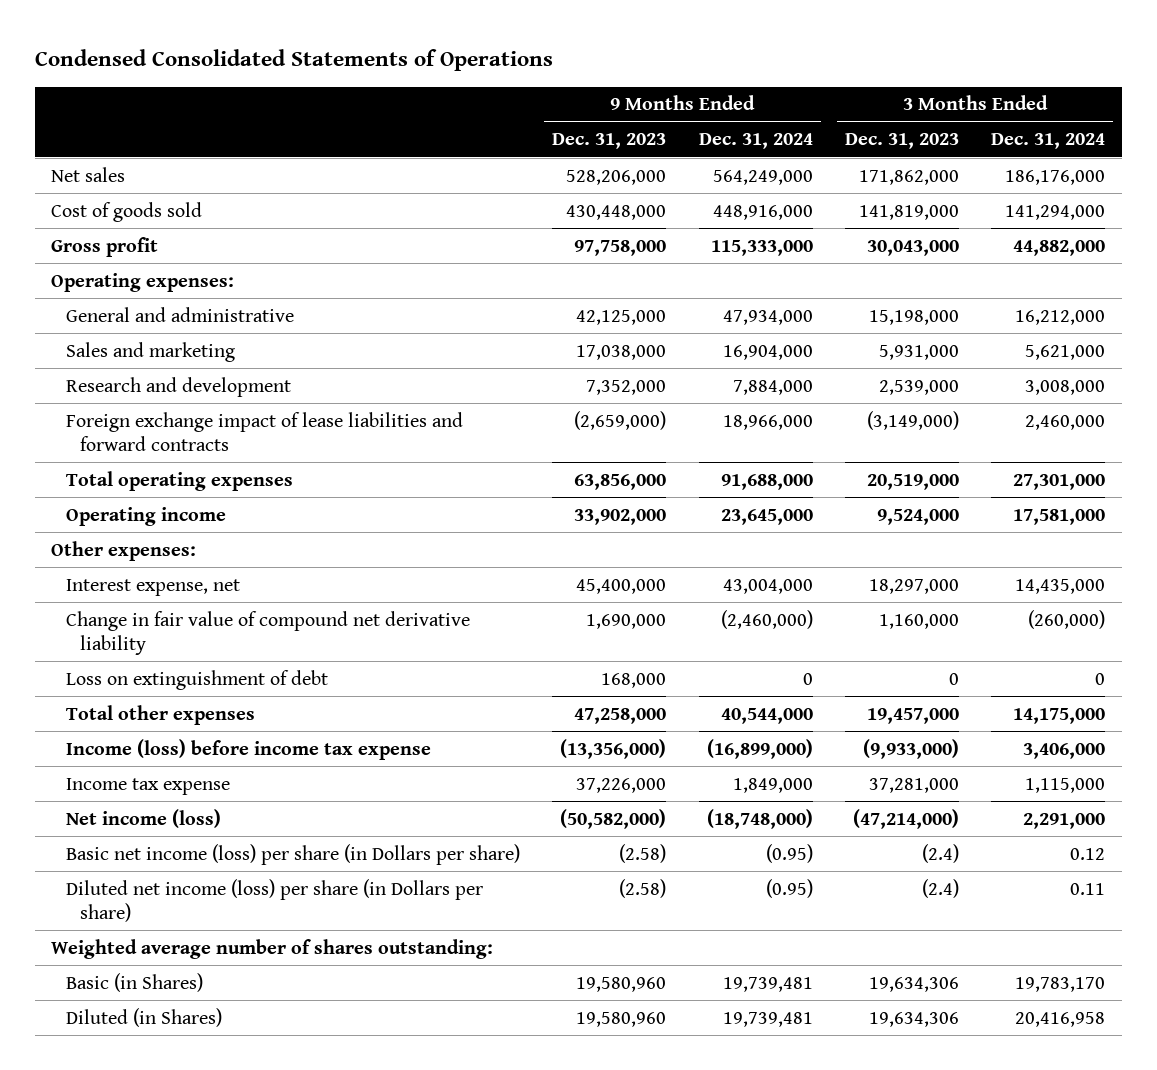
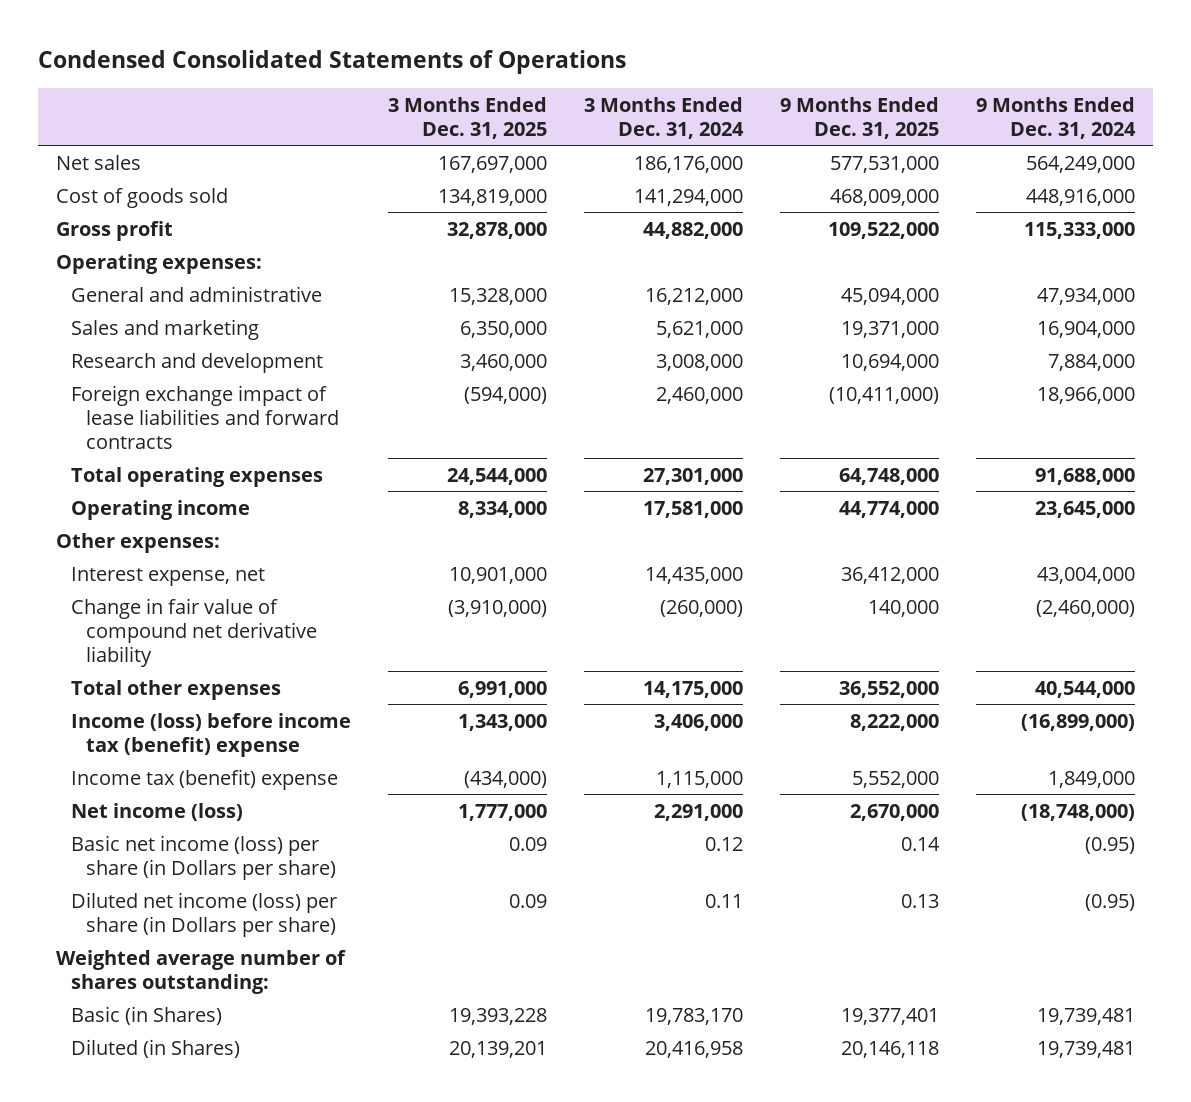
- | 9 Months Ended Dec. 31, 2023 | 9 Months Ended Dec. 31, 2024 | 3 Months Ended Dec. 31, 2023 | 3 Months Ended Dec. 31, 2024
+ | 3 Months Ended Dec. 31, 2025 | 3 Months Ended Dec. 31, 2024 | 9 Months Ended Dec. 31, 2025 | 9 Months Ended Dec. 31, 2024
- Loss on extinguishment of debt | 168,000 | 0 | 0 | 0
- Income (loss) before income tax expense | (13,356,000) | (16,899,000) | (9,933,000) | 3,406,000
- Income tax expense | 37,226,000 | 1,849,000 | 37,281,000 | 1,115,000
+ Income (loss) before income tax (benefit) expense | 1,343,000 | 3,406,000 | 8,222,000 | (16,899,000)
+ Income tax (benefit) expense | (434,000) | 1,115,000 | 5,552,000 | 1,849,000

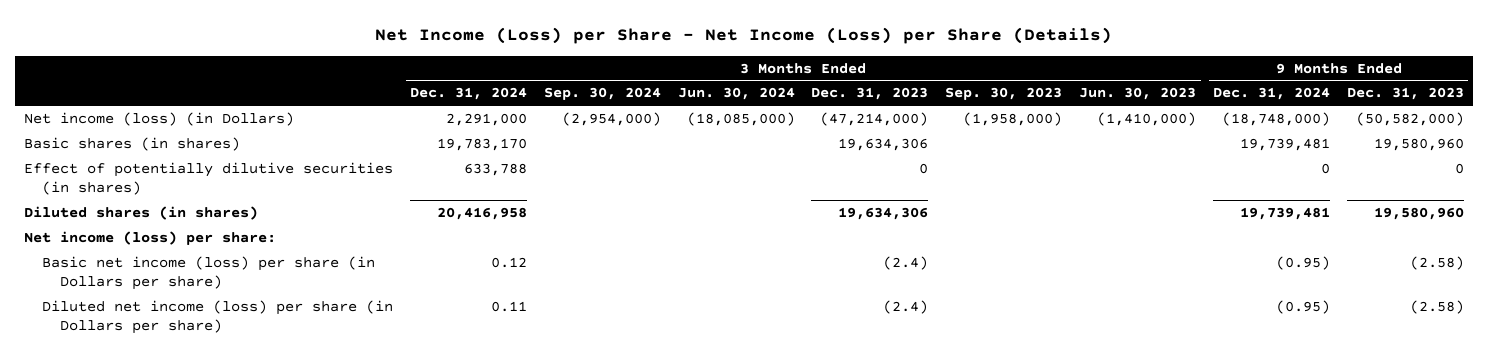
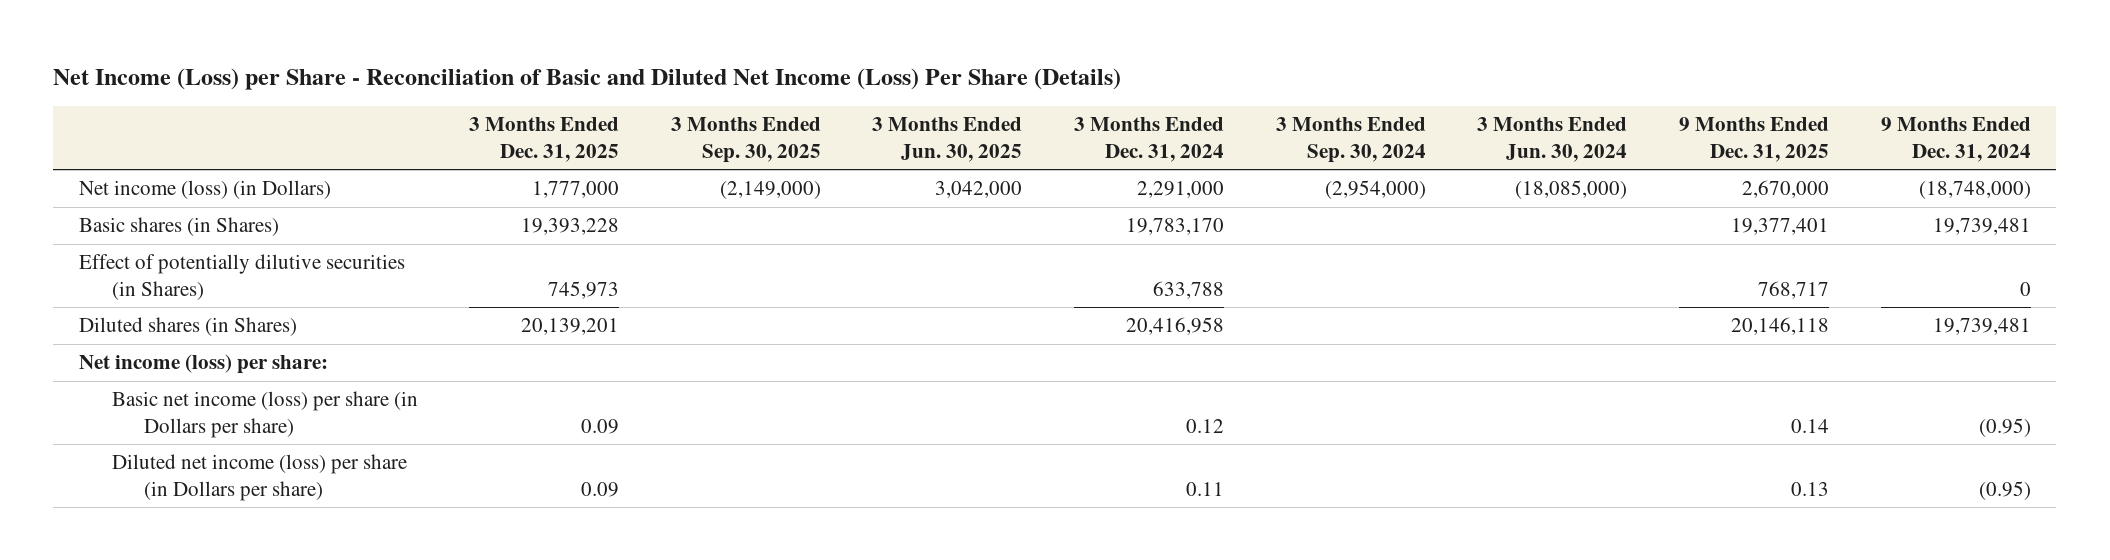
- Net Income (Loss) per Share - Net Income (Loss) per Share (Details)
+ Net Income (Loss) per Share - Reconciliation of Basic and Diluted Net Income (Loss) Per Share (Details)
- | 3 Months Ended Dec. 31, 2024 | 3 Months Ended Sep. 30, 2024 | 3 Months Ended Jun. 30, 2024 | 3 Months Ended Dec. 31, 2023 | 3 Months Ended Sep. 30, 2023 | 3 Months Ended Jun. 30, 2023 | 9 Months Ended Dec. 31, 2024 | 9 Months Ended Dec. 31, 2023
+ | 3 Months Ended Dec. 31, 2025 | 3 Months Ended Sep. 30, 2025 | 3 Months Ended Jun. 30, 2025 | 3 Months Ended Dec. 31, 2024 | 3 Months Ended Sep. 30, 2024 | 3 Months Ended Jun. 30, 2024 | 9 Months Ended Dec. 31, 2025 | 9 Months Ended Dec. 31, 2024
- Basic shares (in shares) | 19,783,170 | | | 19,634,306 | | | 19,739,481 | 19,580,960
- Effect of potentially dilutive securities (in shares) | 633,788 | | | 0 | | | 0 | 0
- Diluted shares (in shares) | 20,416,958 | | | 19,634,306 | | | 19,739,481 | 19,580,960
+ Basic shares (in Shares) | 19,393,228 | | | 19,783,170 | | | 19,377,401 | 19,739,481
+ Effect of potentially dilutive securities (in Shares) | 745,973 | | | 633,788 | | | 768,717 | 0
+ Diluted shares (in Shares) | 20,139,201 | | | 20,416,958 | | | 20,146,118 | 19,739,481

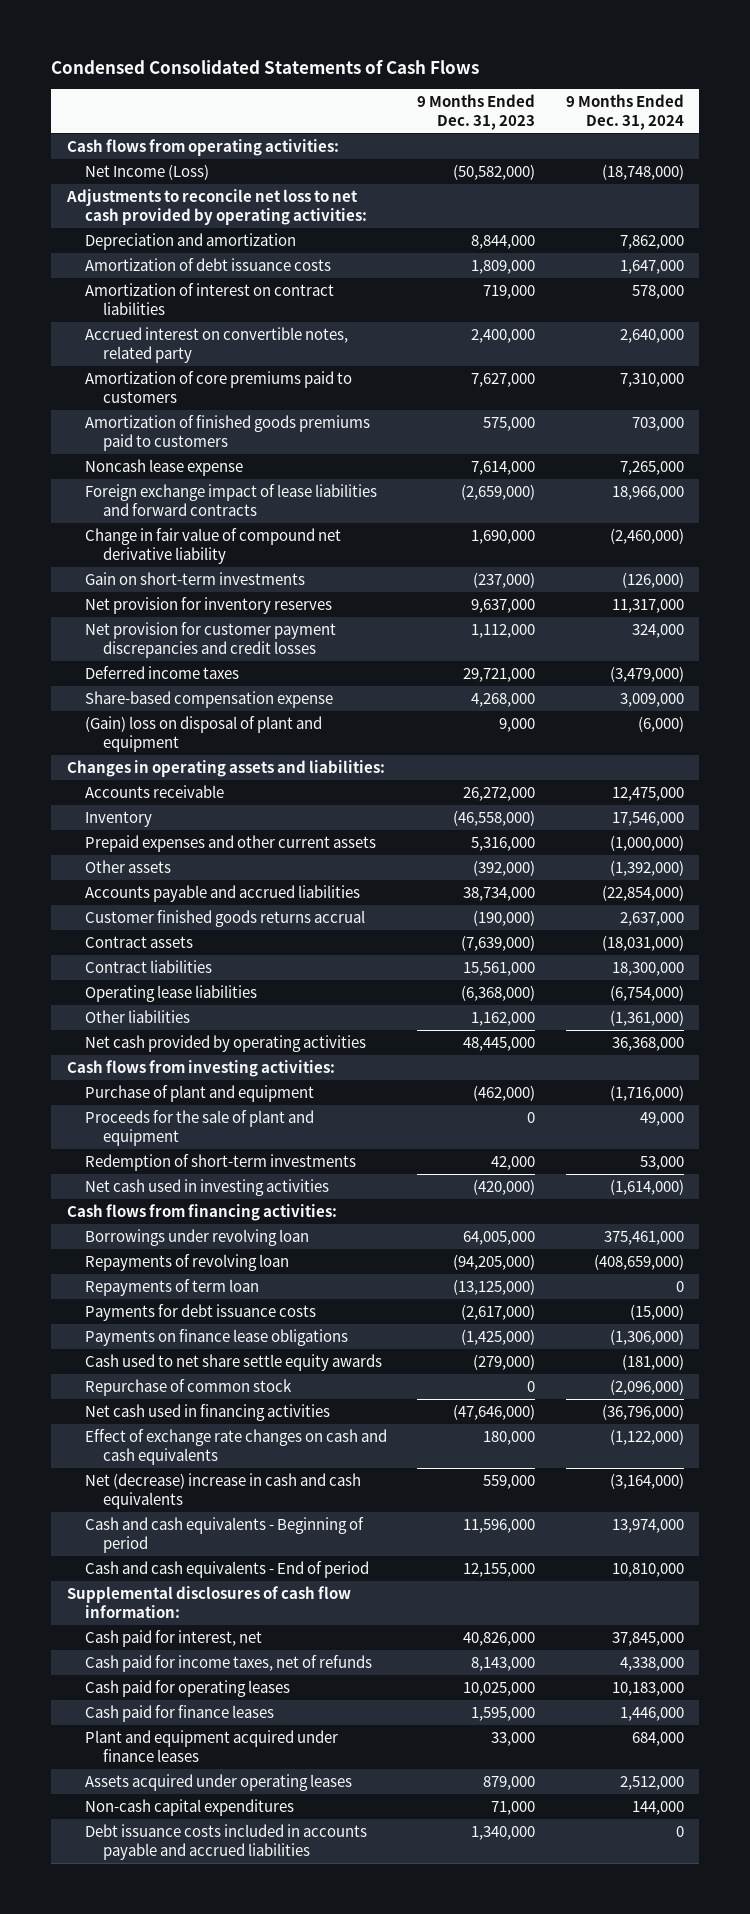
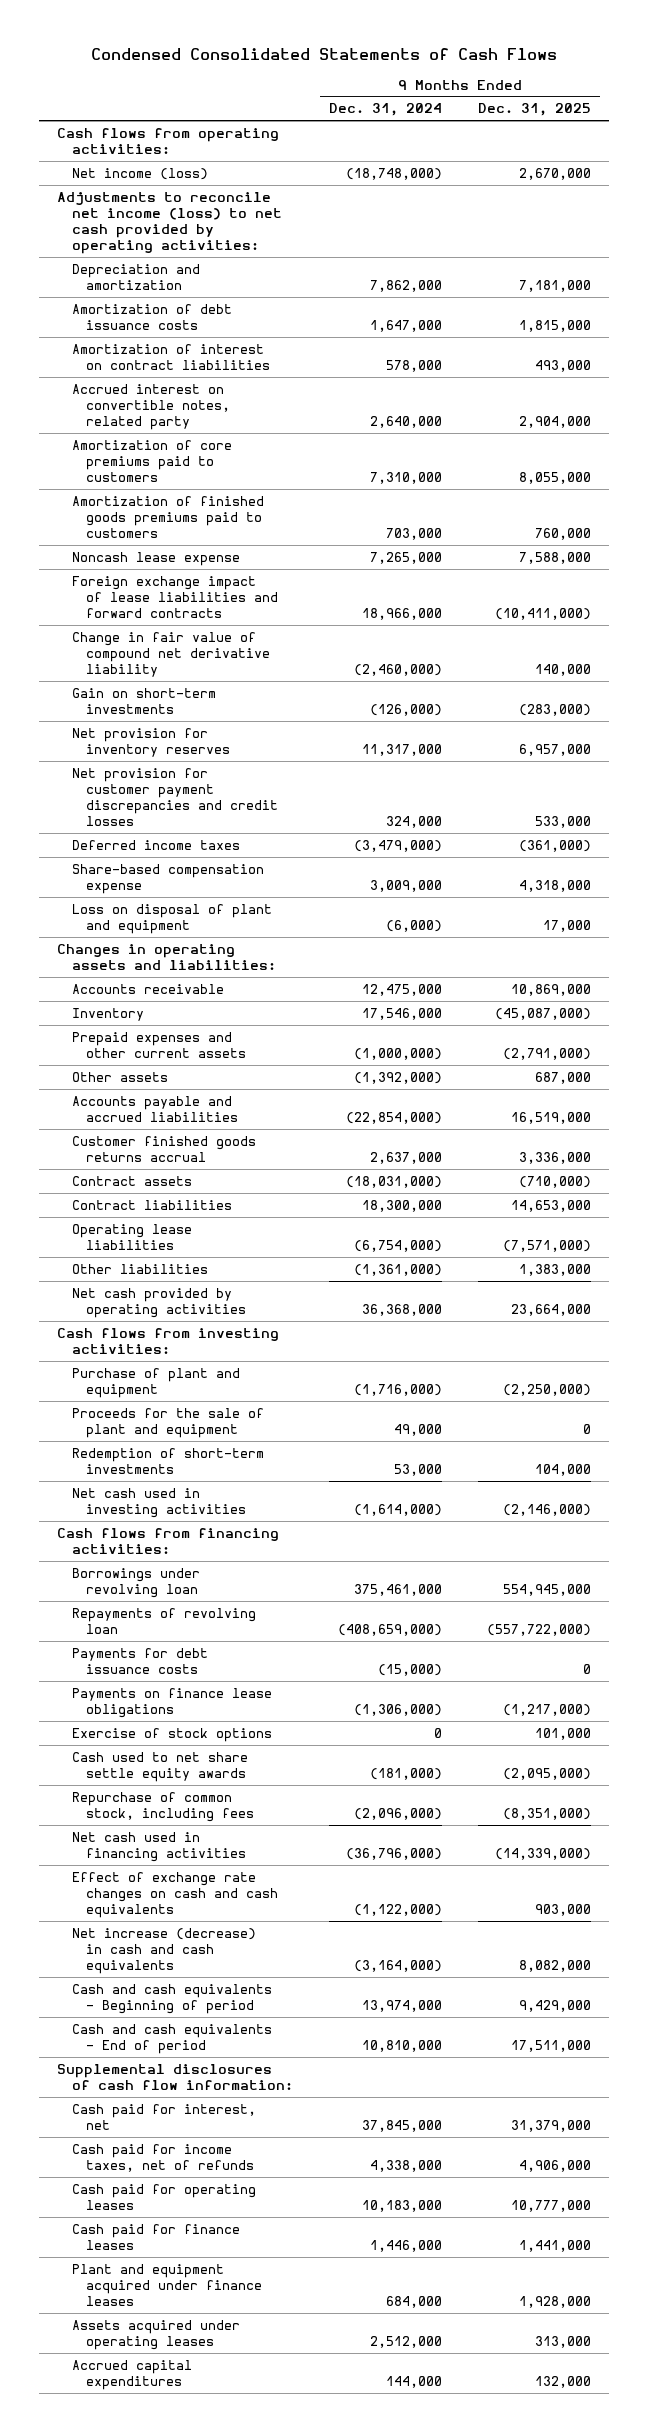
- | 9 Months Ended Dec. 31, 2023 | 9 Months Ended Dec. 31, 2024
+ | 9 Months Ended Dec. 31, 2024 | 9 Months Ended Dec. 31, 2025
- Net Income (Loss) | (50,582,000) | (18,748,000)
- Adjustments to reconcile net loss to net cash provided by operating activities:
+ Net income (loss) | (18,748,000) | 2,670,000
+ Adjustments to reconcile net income (loss) to net cash provided by operating activities:
- (Gain) loss on disposal of plant and equipment | 9,000 | (6,000)
+ Loss on disposal of plant and equipment | (6,000) | 17,000
- Repayments of term loan | (13,125,000) | 0
+ Exercise of stock options | 0 | 101,000
- Repurchase of common stock | 0 | (2,096,000)
+ Repurchase of common stock, including fees | (2,096,000) | (8,351,000)
- Net (decrease) increase in cash and cash equivalents | 559,000 | (3,164,000)
+ Net increase (decrease) in cash and cash equivalents | (3,164,000) | 8,082,000
- Non-cash capital expenditures | 71,000 | 144,000
- Debt issuance costs included in accounts payable and accrued liabilities | 1,340,000 | 0
+ Accrued capital expenditures | 144,000 | 132,000

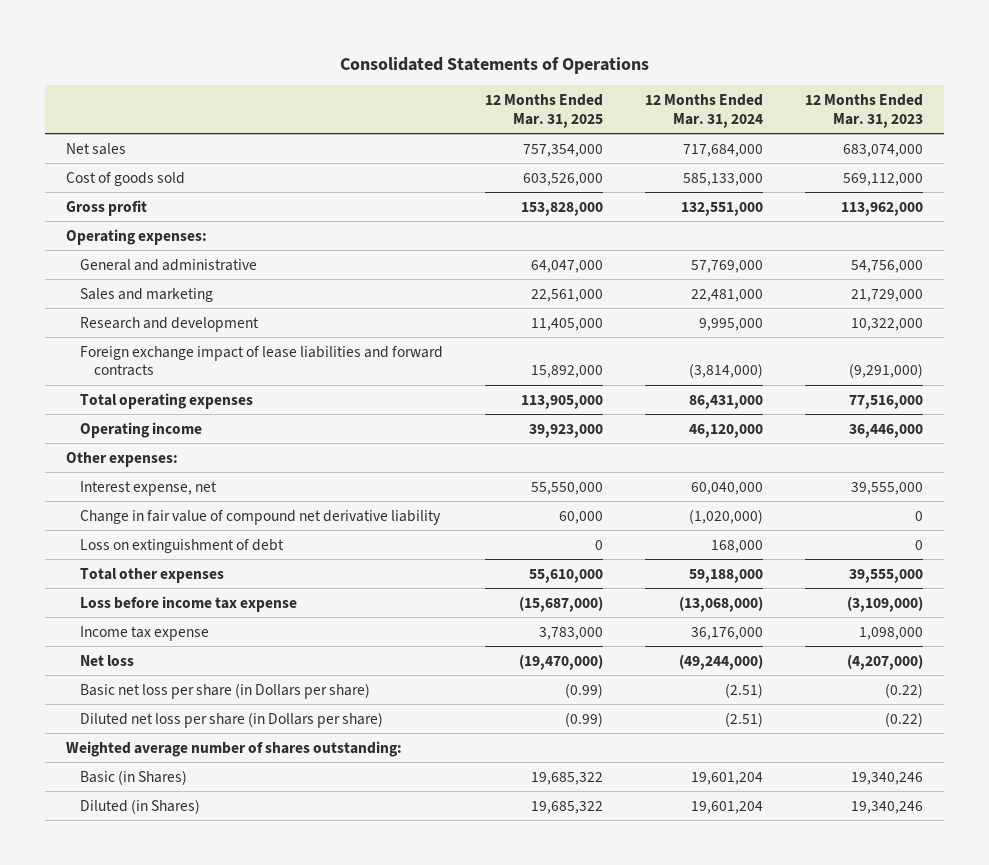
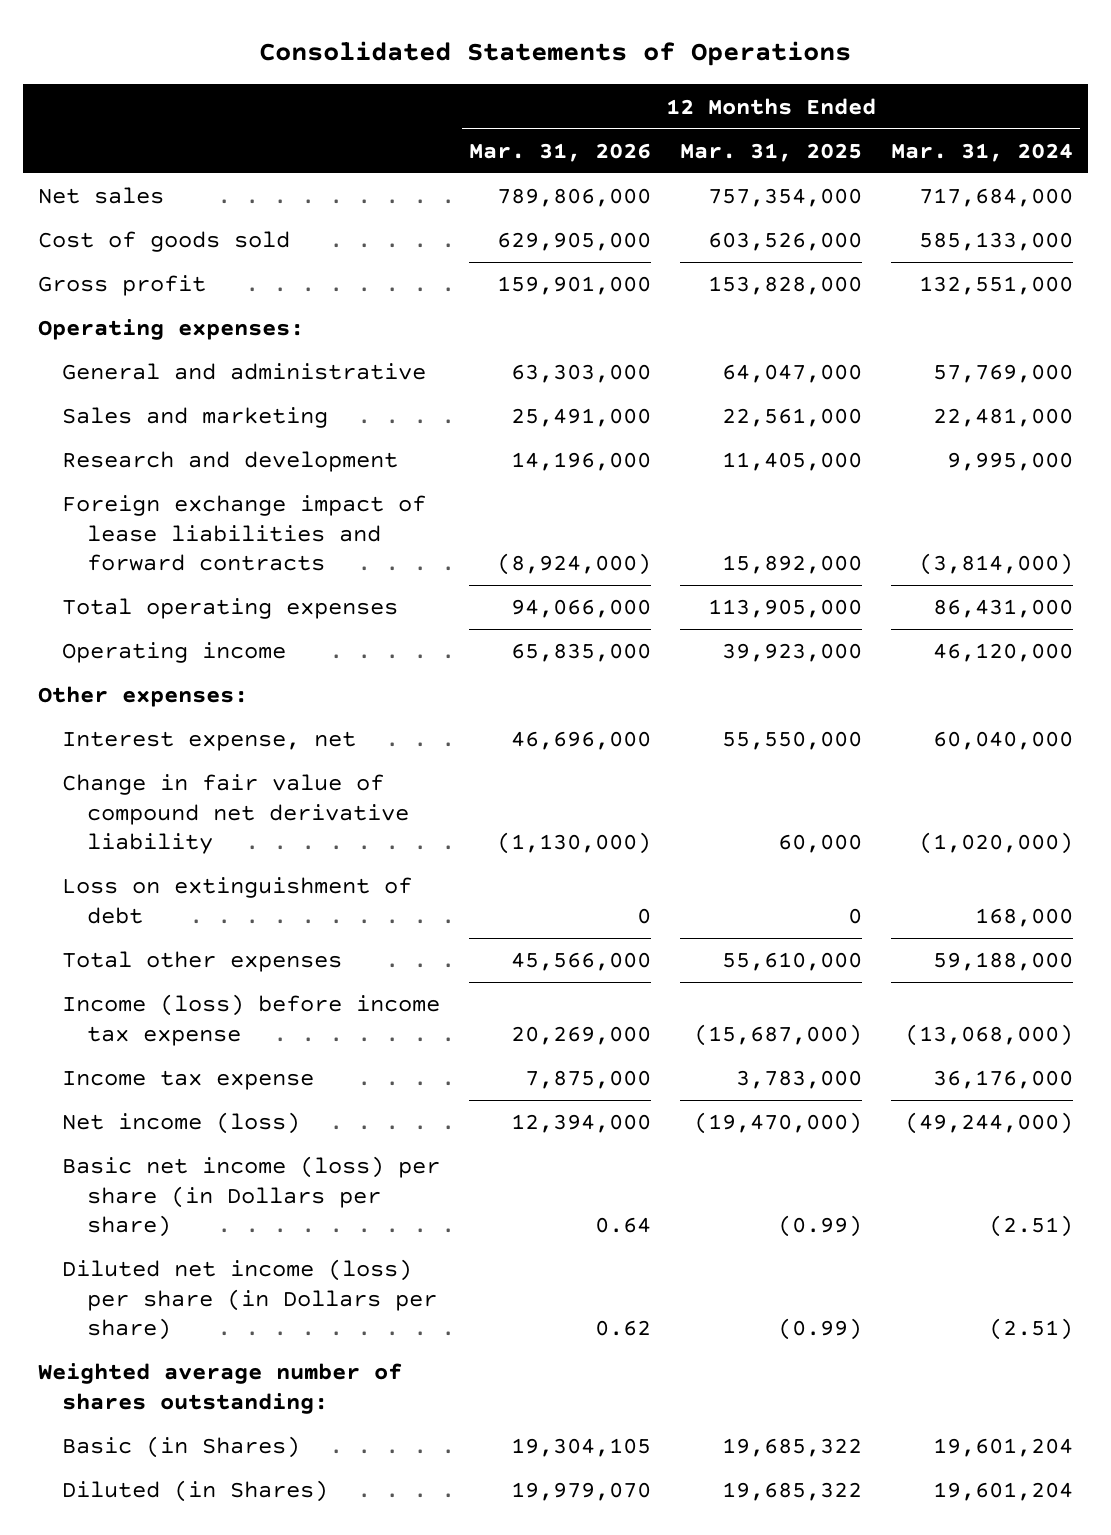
- | 12 Months Ended Mar. 31, 2025 | 12 Months Ended Mar. 31, 2024 | 12 Months Ended Mar. 31, 2023
+ | 12 Months Ended Mar. 31, 2026 | 12 Months Ended Mar. 31, 2025 | 12 Months Ended Mar. 31, 2024
- Loss before income tax expense | (15,687,000) | (13,068,000) | (3,109,000)
+ Income (loss) before income tax expense | 20,269,000 | (15,687,000) | (13,068,000)
- Net loss | (19,470,000) | (49,244,000) | (4,207,000)
- Basic net loss per share (in Dollars per share) | (0.99) | (2.51) | (0.22)
- Diluted net loss per share (in Dollars per share) | (0.99) | (2.51) | (0.22)
+ Net income (loss) | 12,394,000 | (19,470,000) | (49,244,000)
+ Basic net income (loss) per share (in Dollars per share) | 0.64 | (0.99) | (2.51)
+ Diluted net income (loss) per share (in Dollars per share) | 0.62 | (0.99) | (2.51)

